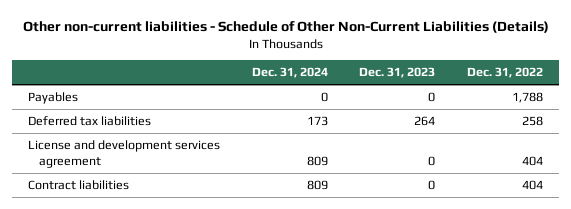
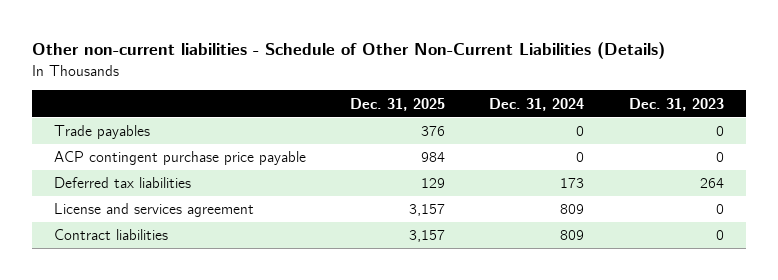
- | Dec. 31, 2024 | Dec. 31, 2023 | Dec. 31, 2022
+ | Dec. 31, 2025 | Dec. 31, 2024 | Dec. 31, 2023
- Payables | 0 | 0 | 1,788
+ Trade payables | 376 | 0 | 0
+ ACP contingent purchase price payable | 984 | 0 | 0
- License and development services agreement | 809 | 0 | 404
+ License and services agreement | 3,157 | 809 | 0

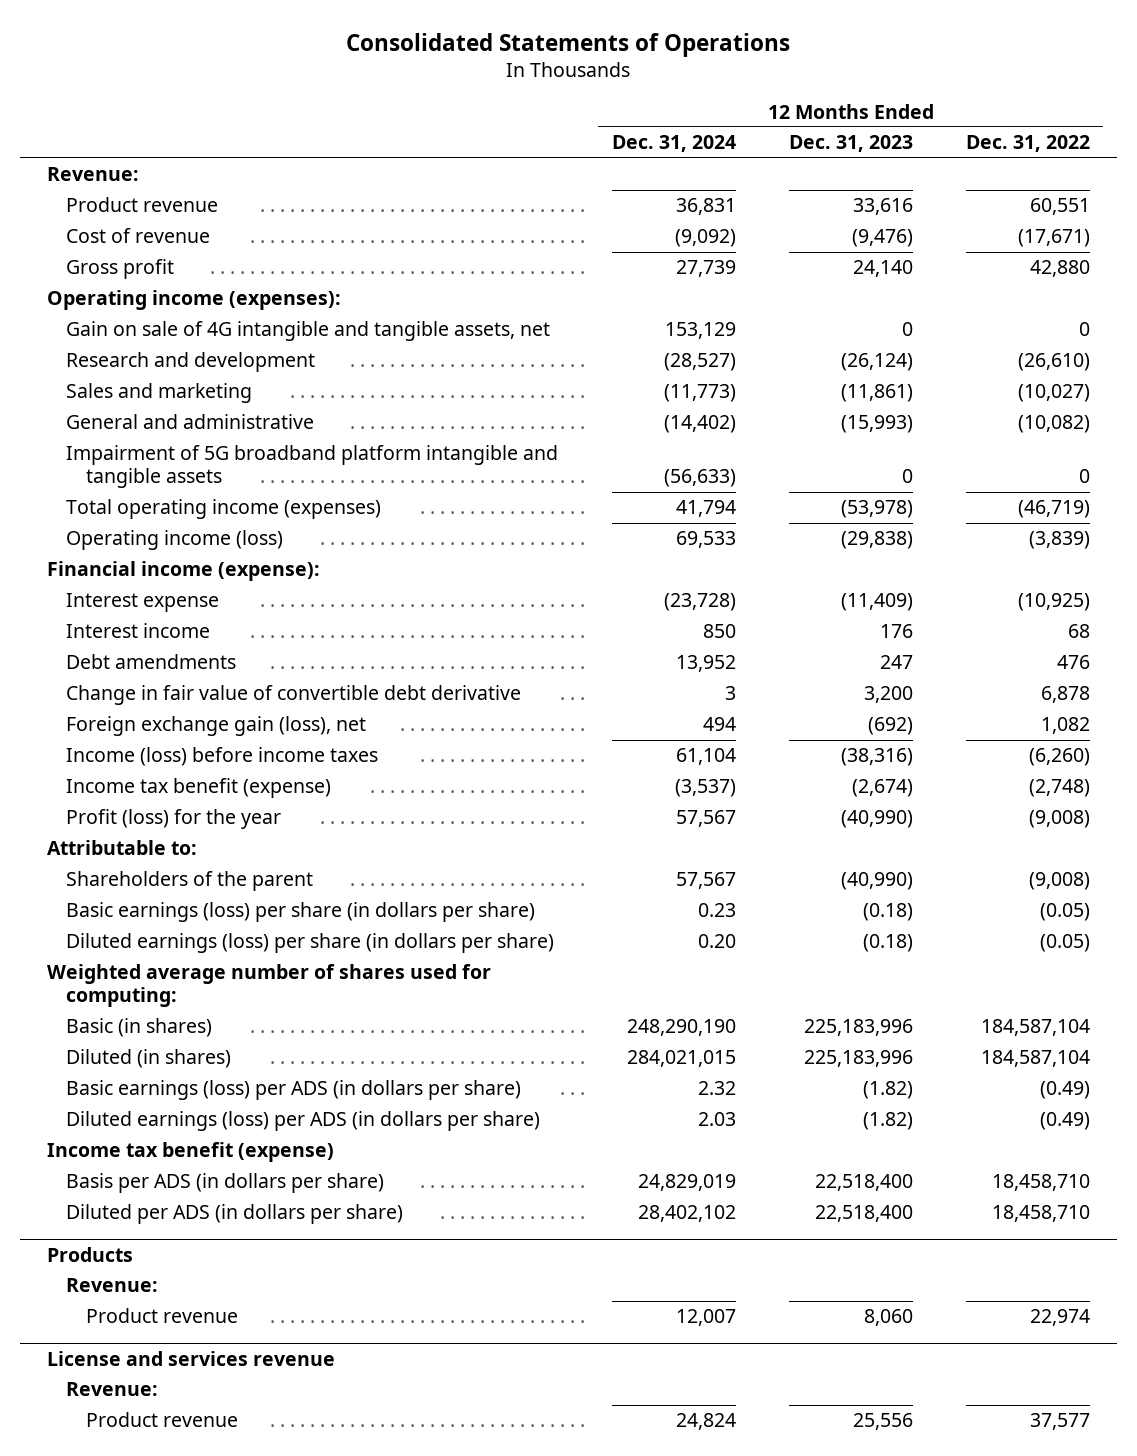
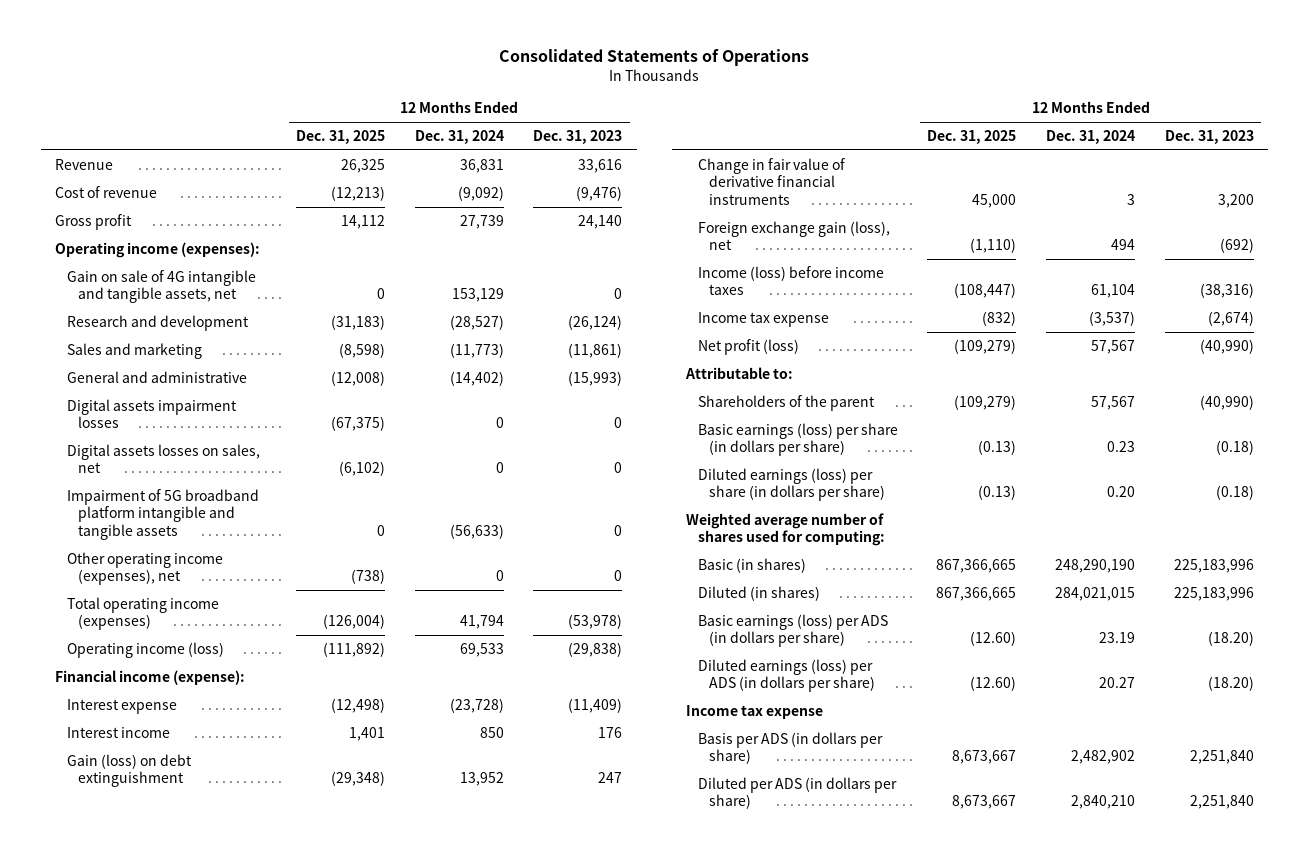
- | 12 Months Ended Dec. 31, 2024 | 12 Months Ended Dec. 31, 2023 | 12 Months Ended Dec. 31, 2022
+ | 12 Months Ended Dec. 31, 2025 | 12 Months Ended Dec. 31, 2024 | 12 Months Ended Dec. 31, 2023
- Revenue:
- Product revenue | 36,831 | 33,616 | 60,551
+ Revenue | 26,325 | 36,831 | 33,616
+ Digital assets impairment losses | (67,375) | 0 | 0
+ Digital assets losses on sales, net | (6,102) | 0 | 0
+ Other operating income (expenses), net | (738) | 0 | 0
- Debt amendments | 13,952 | 247 | 476
- Change in fair value of convertible debt derivative | 3 | 3,200 | 6,878
+ Gain (loss) on debt extinguishment | (29,348) | 13,952 | 247
+ Change in fair value of derivative financial instruments | 45,000 | 3 | 3,200
- Income tax benefit (expense) | (3,537) | (2,674) | (2,748)
- Profit (loss) for the year | 57,567 | (40,990) | (9,008)
+ Income tax expense | (832) | (3,537) | (2,674)
+ Net profit (loss) | (109,279) | 57,567 | (40,990)
- Basic earnings (loss) per ADS (in dollars per share) | 2.32 | (1.82) | (0.49)
- Diluted earnings (loss) per ADS (in dollars per share) | 2.03 | (1.82) | (0.49)
- Income tax benefit (expense)
- Basis per ADS (in dollars per share) | 24,829,019 | 22,518,400 | 18,458,710
- Diluted per ADS (in dollars per share) | 28,402,102 | 22,518,400 | 18,458,710
- Products
- Revenue:
- Product revenue | 12,007 | 8,060 | 22,974
- License and services revenue
- Revenue:
- Product revenue | 24,824 | 25,556 | 37,577
+ Basic earnings (loss) per ADS (in dollars per share) | (12.60) | 23.19 | (18.20)
+ Diluted earnings (loss) per ADS (in dollars per share) | (12.60) | 20.27 | (18.20)
+ Income tax expense
+ Basis per ADS (in dollars per share) | 8,673,667 | 2,482,902 | 2,251,840
+ Diluted per ADS (in dollars per share) | 8,673,667 | 2,840,210 | 2,251,840

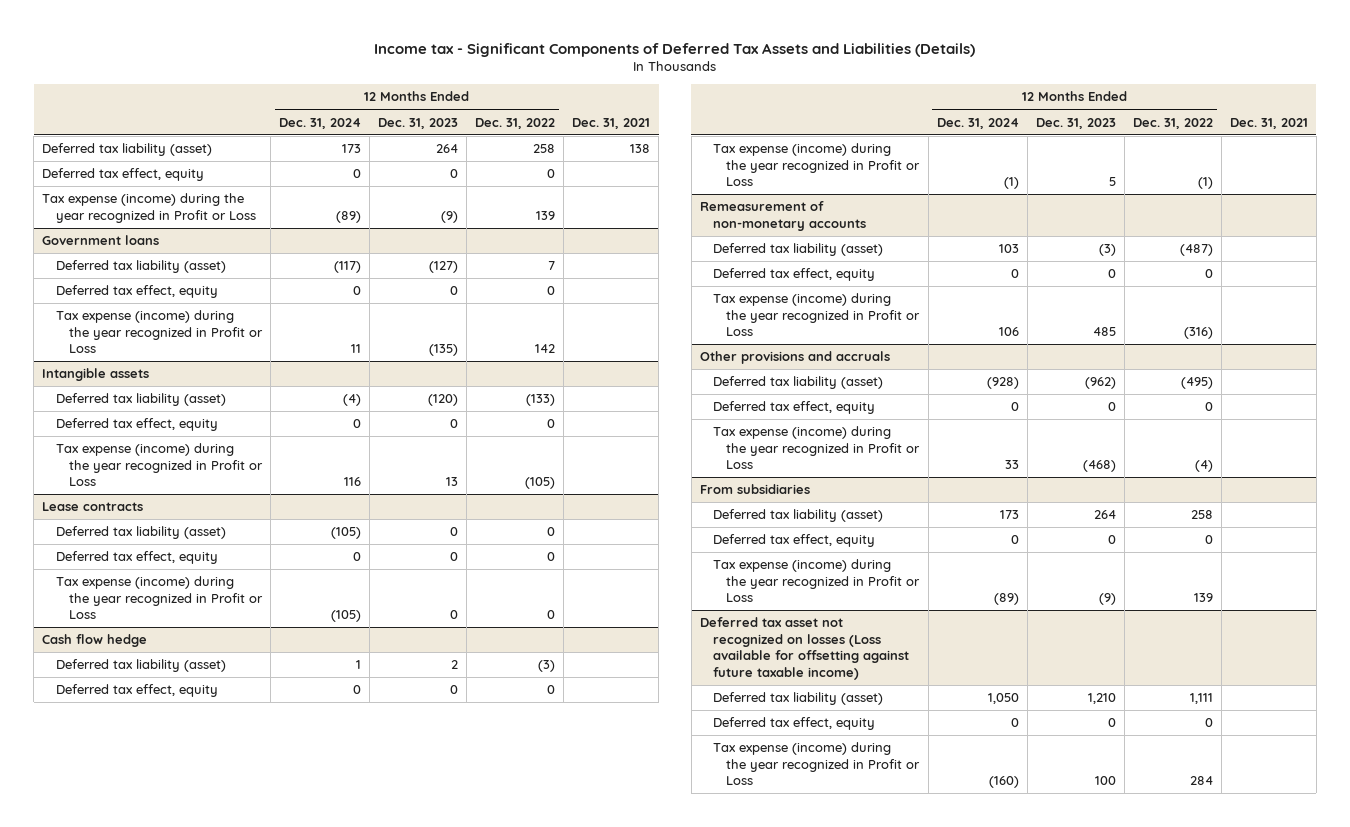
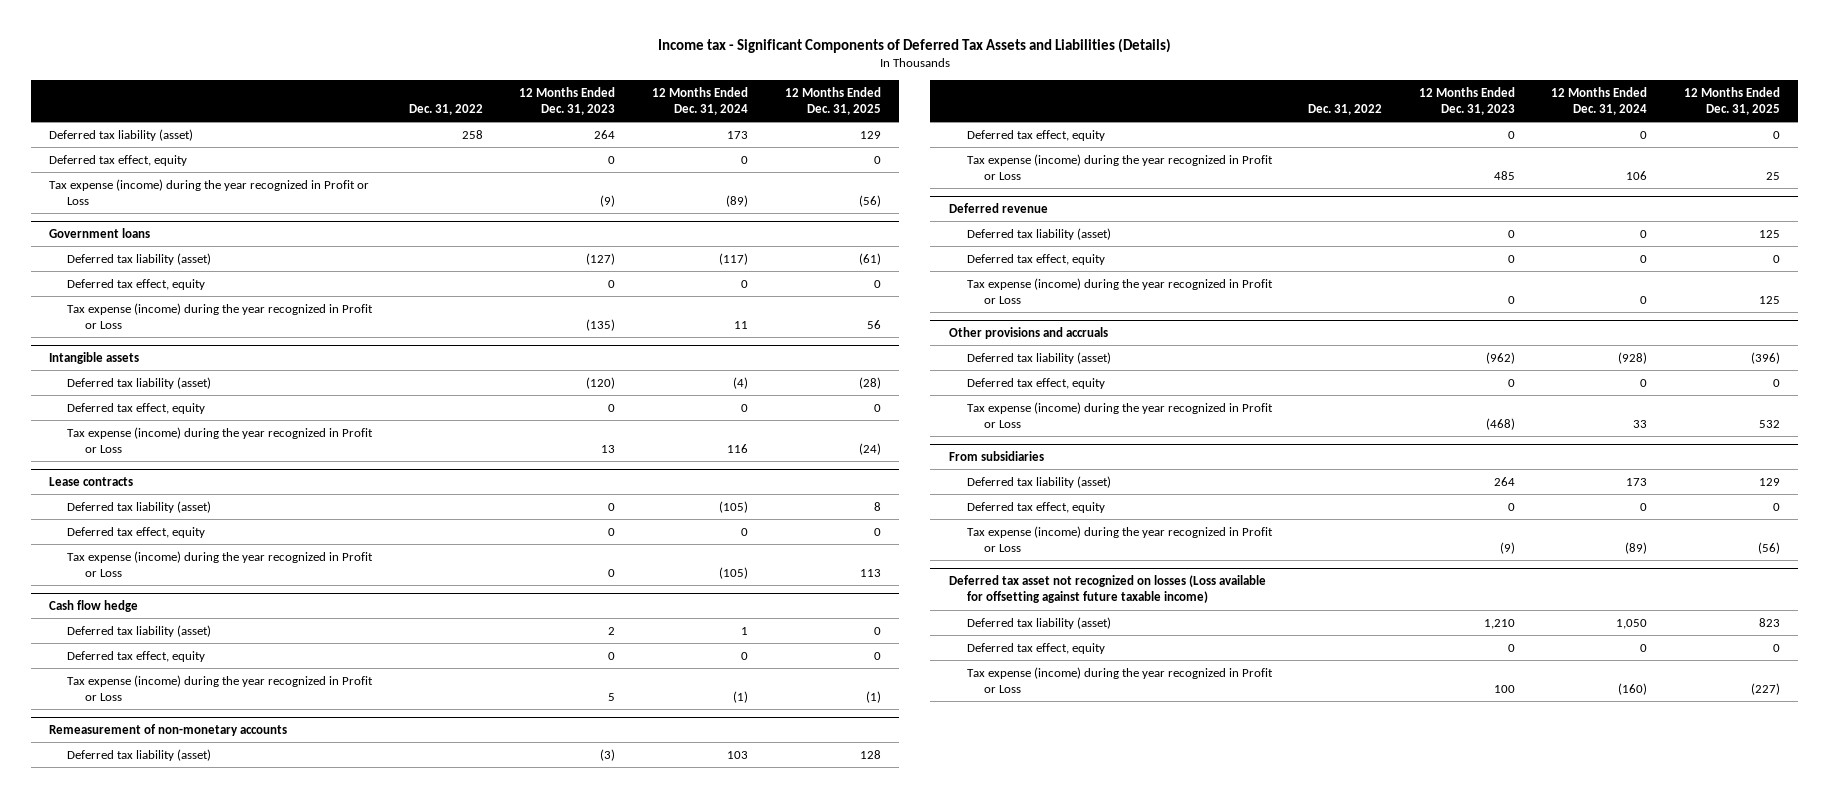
- | 12 Months Ended Dec. 31, 2024 | 12 Months Ended Dec. 31, 2023 | 12 Months Ended Dec. 31, 2022 | Dec. 31, 2021
+ | Dec. 31, 2022 | 12 Months Ended Dec. 31, 2023 | 12 Months Ended Dec. 31, 2024 | 12 Months Ended Dec. 31, 2025
+ Deferred revenue
+ Deferred tax liability (asset) | | 0 | 0 | 125
+ Deferred tax effect, equity | | 0 | 0 | 0
+ Tax expense (income) during the year recognized in Profit or Loss | | 0 | 0 | 125

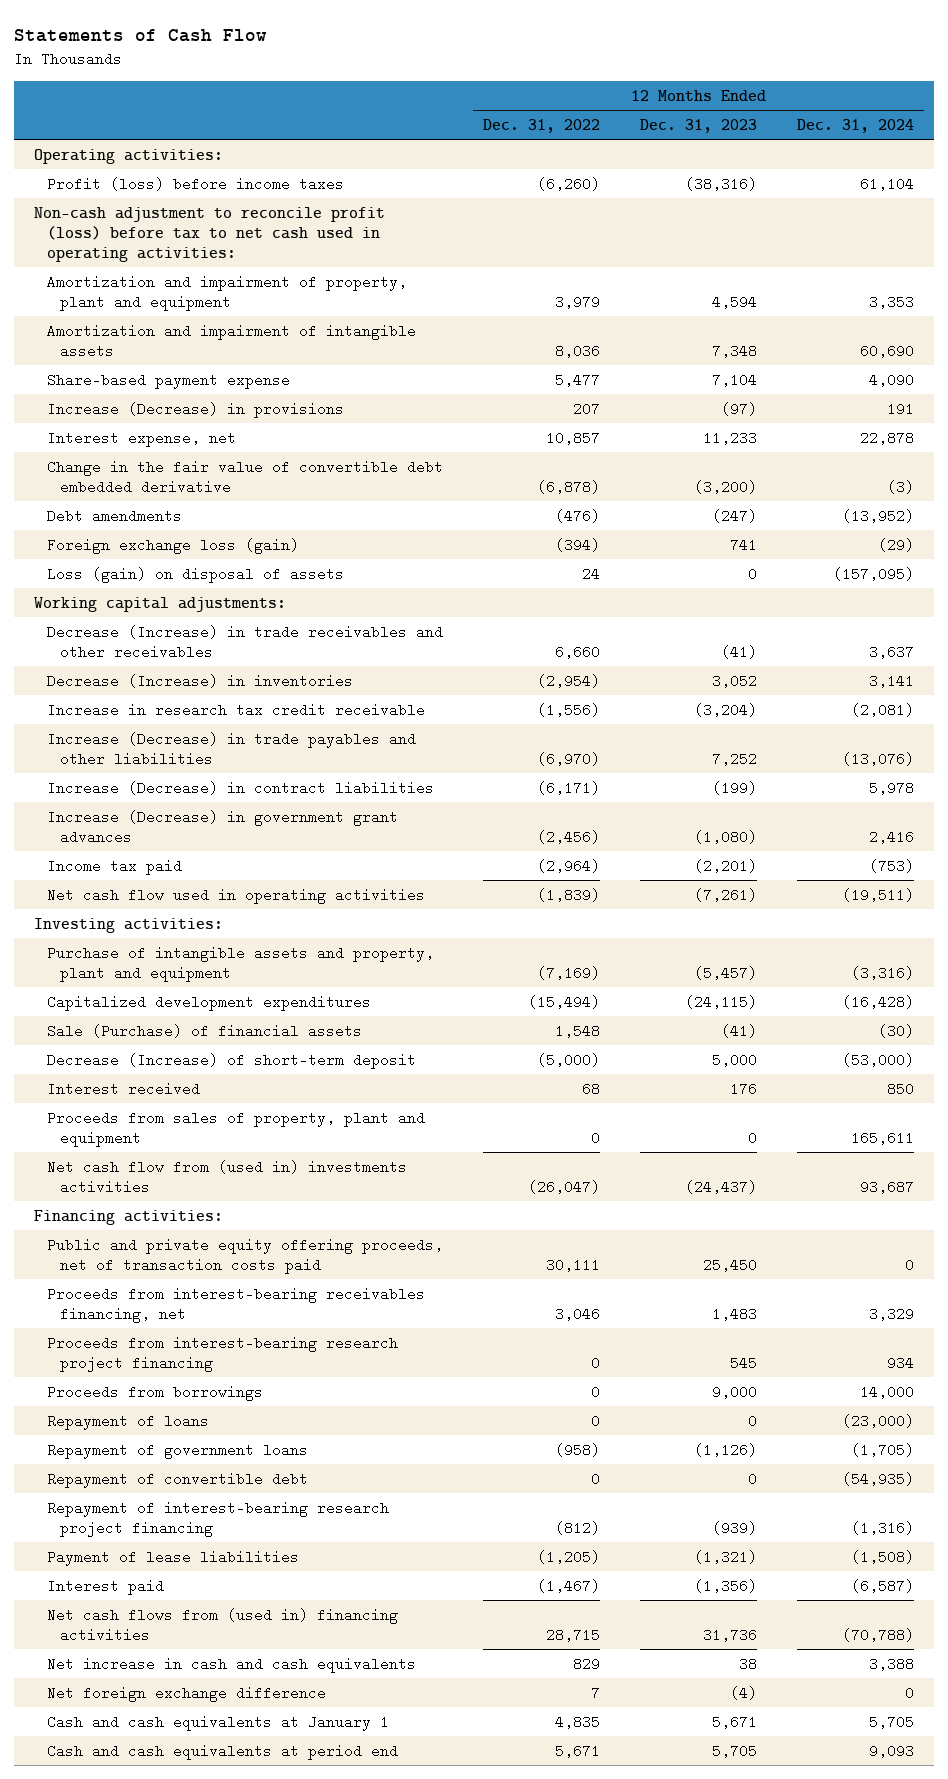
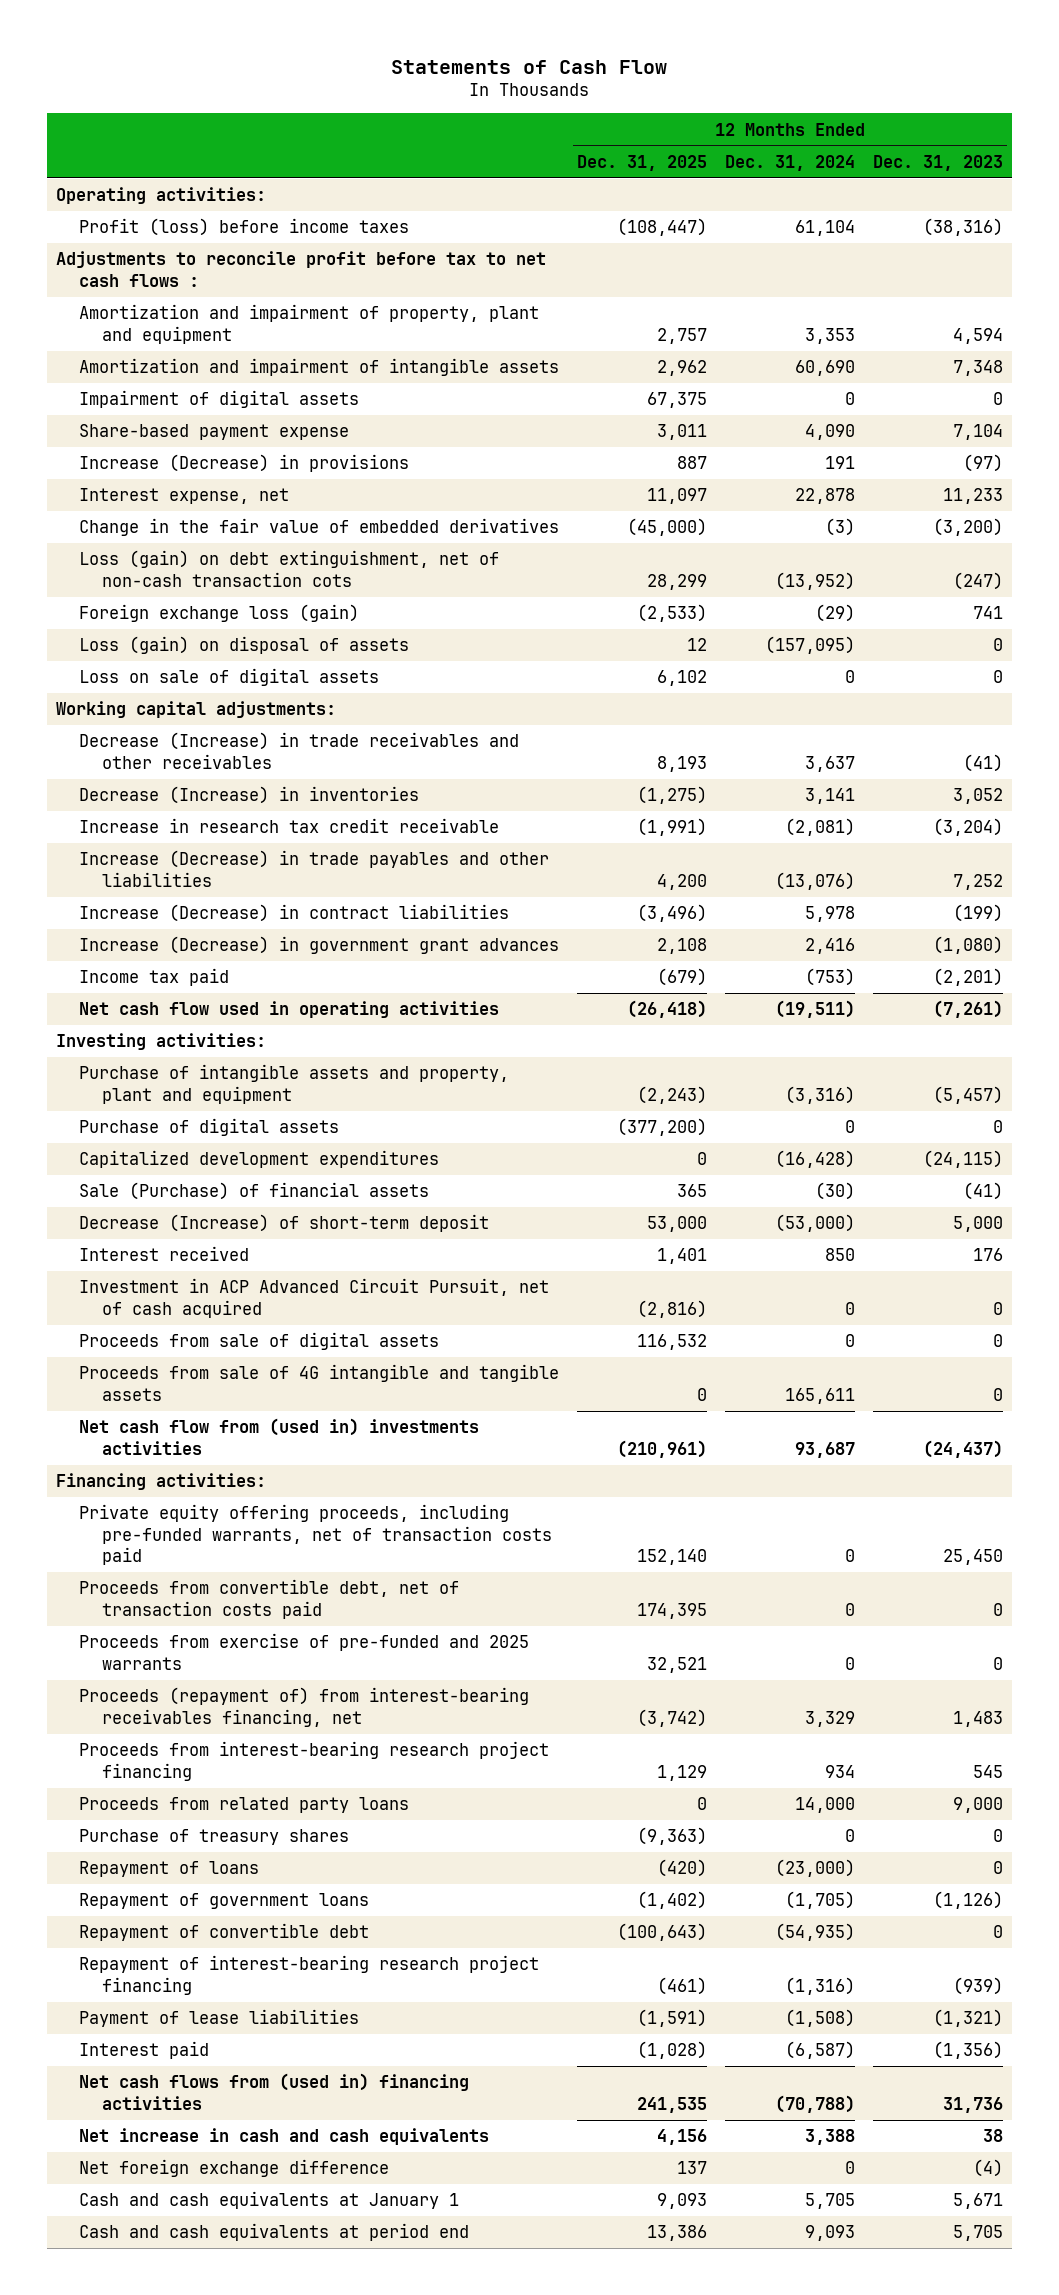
- | 12 Months Ended Dec. 31, 2022 | 12 Months Ended Dec. 31, 2023 | 12 Months Ended Dec. 31, 2024
+ | 12 Months Ended Dec. 31, 2025 | 12 Months Ended Dec. 31, 2024 | 12 Months Ended Dec. 31, 2023
- Non-cash adjustment to reconcile profit (loss) before tax to net cash used in operating activities:
+ Adjustments to reconcile profit before tax to net cash flows :
+ Impairment of digital assets | 67,375 | 0 | 0
- Change in the fair value of convertible debt embedded derivative | (6,878) | (3,200) | (3)
- Debt amendments | (476) | (247) | (13,952)
+ Change in the fair value of embedded derivatives | (45,000) | (3) | (3,200)
+ Loss (gain) on debt extinguishment, net of non-cash transaction cots | 28,299 | (13,952) | (247)
+ Loss on sale of digital assets | 6,102 | 0 | 0
+ Purchase of digital assets | (377,200) | 0 | 0
- Proceeds from sales of property, plant and equipment | 0 | 0 | 165,611
+ Investment in ACP Advanced Circuit Pursuit, net of cash acquired | (2,816) | 0 | 0
+ Proceeds from sale of digital assets | 116,532 | 0 | 0
+ Proceeds from sale of 4G intangible and tangible assets | 0 | 165,611 | 0
- Public and private equity offering proceeds, net of transaction costs paid | 30,111 | 25,450 | 0
- Proceeds from interest-bearing receivables financing, net | 3,046 | 1,483 | 3,329
+ Private equity offering proceeds, including pre-funded warrants, net of transaction costs paid | 152,140 | 0 | 25,450
+ Proceeds from convertible debt, net of transaction costs paid | 174,395 | 0 | 0
+ Proceeds from exercise of pre-funded and 2025 warrants | 32,521 | 0 | 0
+ Proceeds (repayment of) from interest-bearing receivables financing, net | (3,742) | 3,329 | 1,483
- Proceeds from borrowings | 0 | 9,000 | 14,000
+ Proceeds from related party loans | 0 | 14,000 | 9,000
+ Purchase of treasury shares | (9,363) | 0 | 0

